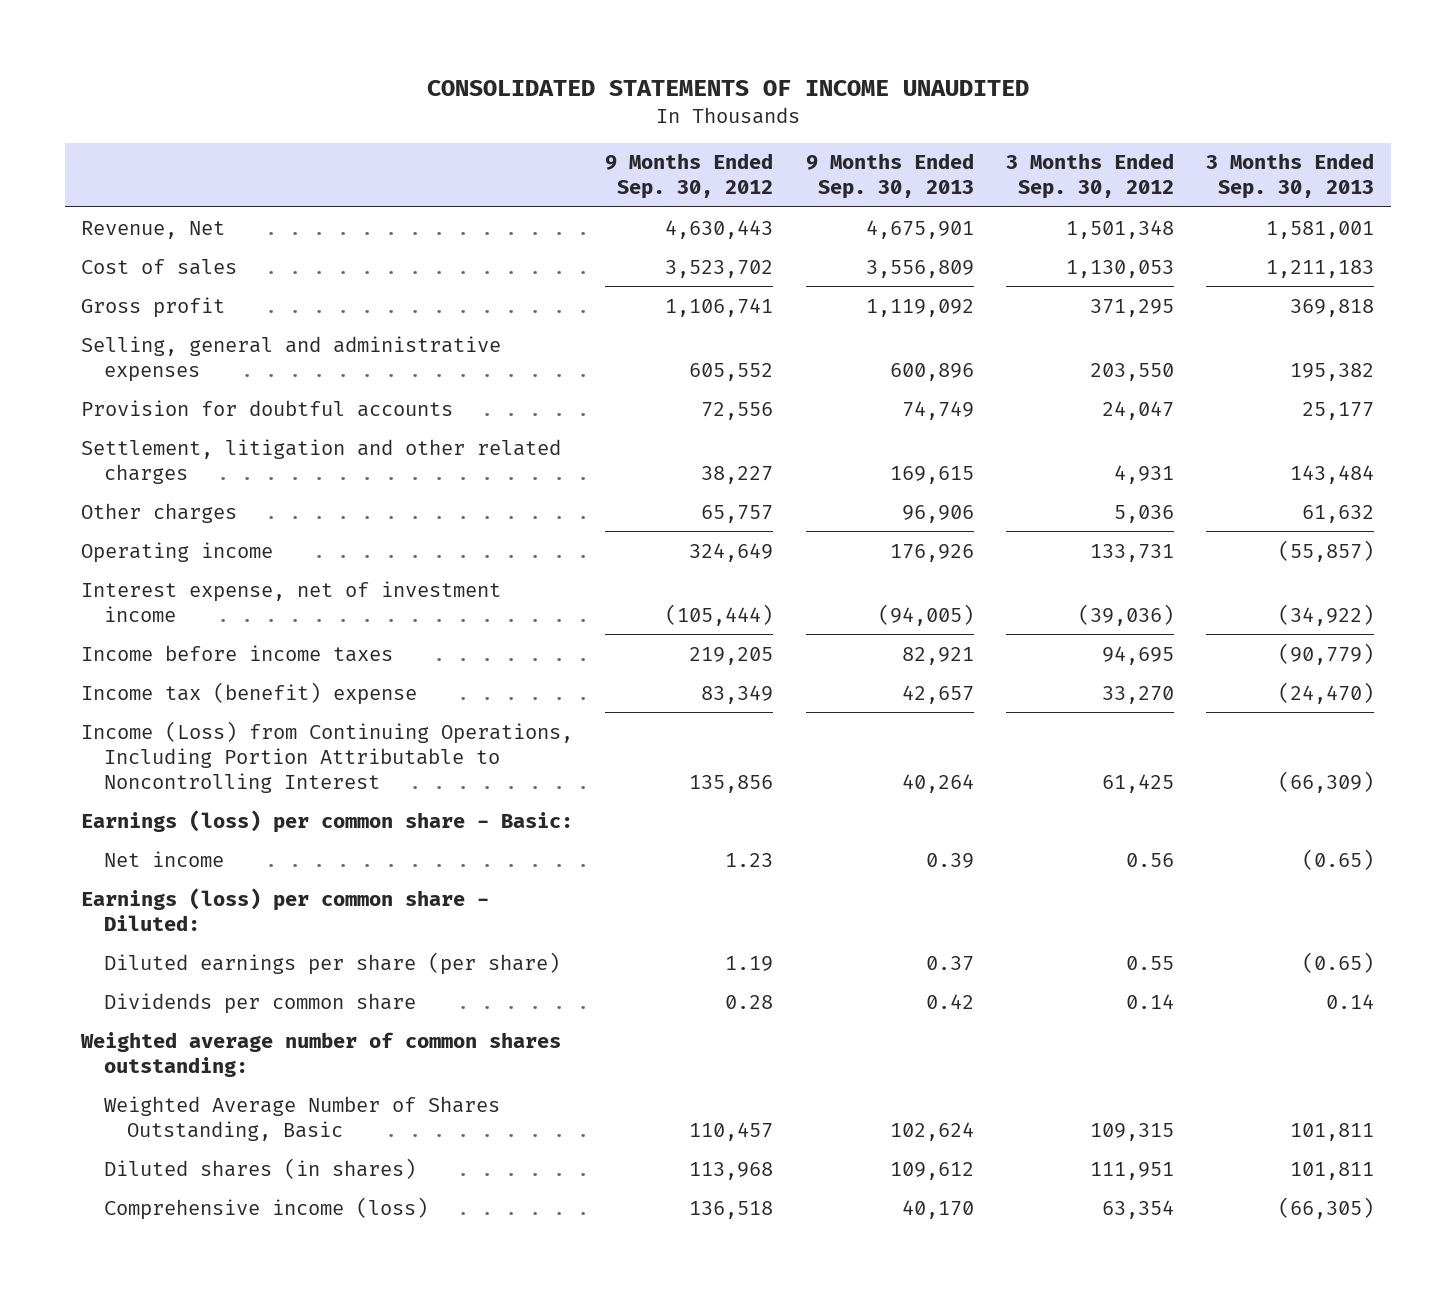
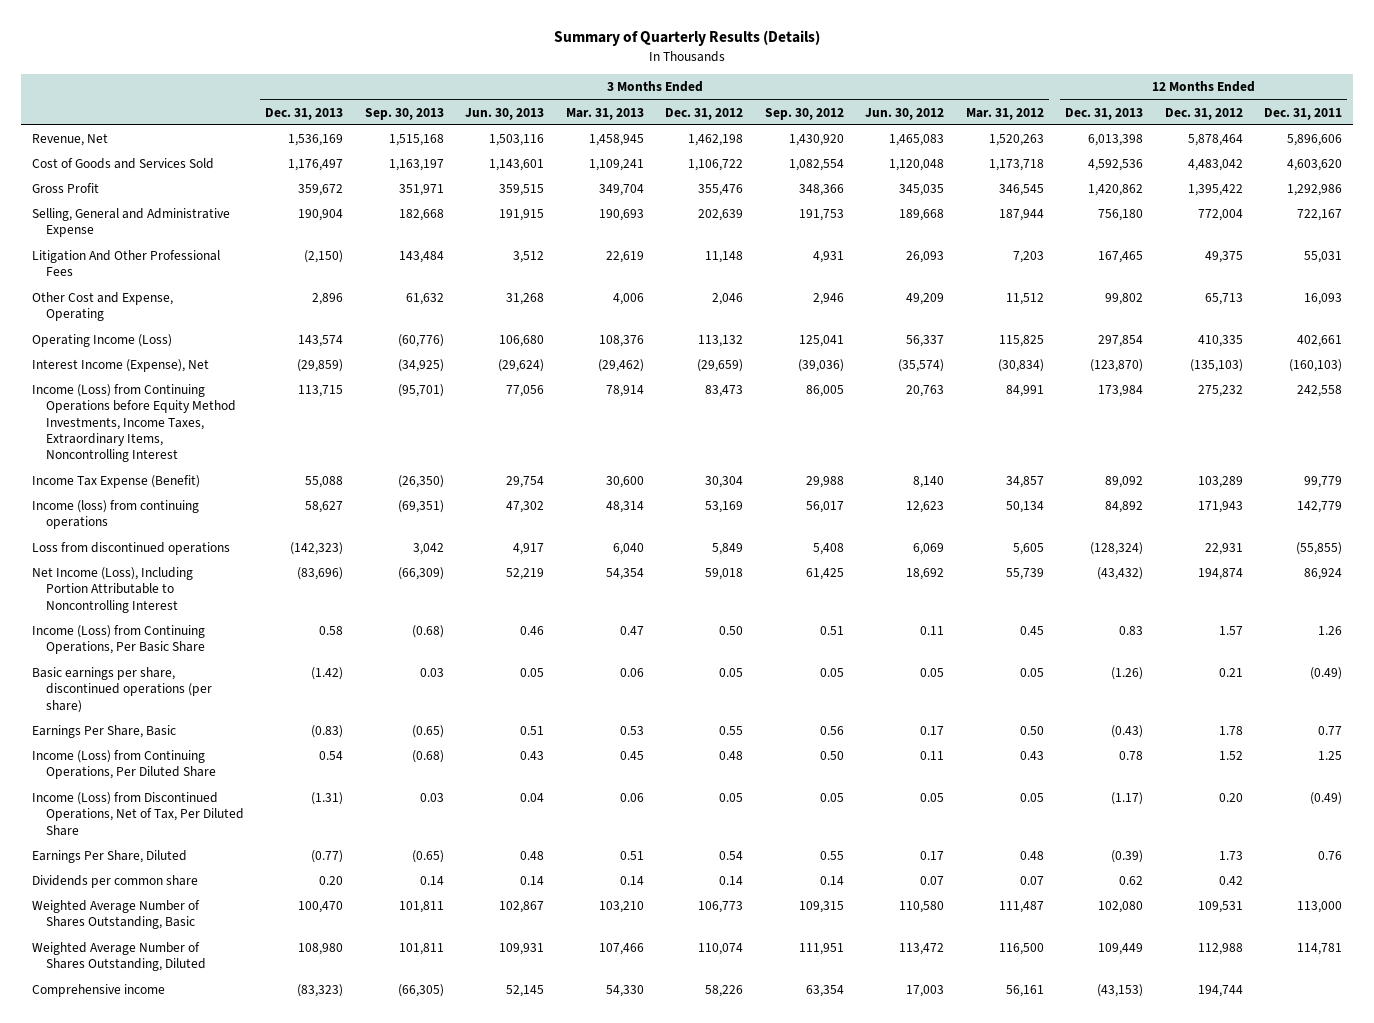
- CONSOLIDATED STATEMENTS OF INCOME UNAUDITED
+ Summary of Quarterly Results (Details)
- | 9 Months Ended Sep. 30, 2012 | 9 Months Ended Sep. 30, 2013 | 3 Months Ended Sep. 30, 2012 | 3 Months Ended Sep. 30, 2013
+ | 3 Months Ended Dec. 31, 2013 | 3 Months Ended Sep. 30, 2013 | 3 Months Ended Jun. 30, 2013 | 3 Months Ended Mar. 31, 2013 | 3 Months Ended Dec. 31, 2012 | 3 Months Ended Sep. 30, 2012 | 3 Months Ended Jun. 30, 2012 | 3 Months Ended Mar. 31, 2012 | 12 Months Ended Dec. 31, 2013 | 12 Months Ended Dec. 31, 2012 | 12 Months Ended Dec. 31, 2011
- Revenue, Net | 4,630,443 | 4,675,901 | 1,501,348 | 1,581,001
- Cost of sales | 3,523,702 | 3,556,809 | 1,130,053 | 1,211,183
- Gross profit | 1,106,741 | 1,119,092 | 371,295 | 369,818
- Selling, general and administrative expenses | 605,552 | 600,896 | 203,550 | 195,382
- Provision for doubtful accounts | 72,556 | 74,749 | 24,047 | 25,177
- Settlement, litigation and other related charges | 38,227 | 169,615 | 4,931 | 143,484
- Other charges | 65,757 | 96,906 | 5,036 | 61,632
- Operating income | 324,649 | 176,926 | 133,731 | (55,857)
- Interest expense, net of investment income | (105,444) | (94,005) | (39,036) | (34,922)
- Income before income taxes | 219,205 | 82,921 | 94,695 | (90,779)
- Income tax (benefit) expense | 83,349 | 42,657 | 33,270 | (24,470)
- Income (Loss) from Continuing Operations, Including Portion Attributable to Noncontrolling Interest | 135,856 | 40,264 | 61,425 | (66,309)
- Earnings (loss) per common share - Basic:
- Net income | 1.23 | 0.39 | 0.56 | (0.65)
- Earnings (loss) per common share - Diluted:
- Diluted earnings per share (per share) | 1.19 | 0.37 | 0.55 | (0.65)
+ Revenue, Net | 1,536,169 | 1,515,168 | 1,503,116 | 1,458,945 | 1,462,198 | 1,430,920 | 1,465,083 | 1,520,263 | 6,013,398 | 5,878,464 | 5,896,606
+ Cost of Goods and Services Sold | 1,176,497 | 1,163,197 | 1,143,601 | 1,109,241 | 1,106,722 | 1,082,554 | 1,120,048 | 1,173,718 | 4,592,536 | 4,483,042 | 4,603,620
+ Gross Profit | 359,672 | 351,971 | 359,515 | 349,704 | 355,476 | 348,366 | 345,035 | 346,545 | 1,420,862 | 1,395,422 | 1,292,986
+ Selling, General and Administrative Expense | 190,904 | 182,668 | 191,915 | 190,693 | 202,639 | 191,753 | 189,668 | 187,944 | 756,180 | 772,004 | 722,167
+ Litigation And Other Professional Fees | (2,150) | 143,484 | 3,512 | 22,619 | 11,148 | 4,931 | 26,093 | 7,203 | 167,465 | 49,375 | 55,031
+ Other Cost and Expense, Operating | 2,896 | 61,632 | 31,268 | 4,006 | 2,046 | 2,946 | 49,209 | 11,512 | 99,802 | 65,713 | 16,093
+ Operating Income (Loss) | 143,574 | (60,776) | 106,680 | 108,376 | 113,132 | 125,041 | 56,337 | 115,825 | 297,854 | 410,335 | 402,661
+ Interest Income (Expense), Net | (29,859) | (34,925) | (29,624) | (29,462) | (29,659) | (39,036) | (35,574) | (30,834) | (123,870) | (135,103) | (160,103)
+ Income (Loss) from Continuing Operations before Equity Method Investments, Income Taxes, Extraordinary Items, Noncontrolling Interest | 113,715 | (95,701) | 77,056 | 78,914 | 83,473 | 86,005 | 20,763 | 84,991 | 173,984 | 275,232 | 242,558
+ Income Tax Expense (Benefit) | 55,088 | (26,350) | 29,754 | 30,600 | 30,304 | 29,988 | 8,140 | 34,857 | 89,092 | 103,289 | 99,779
+ Income (loss) from continuing operations | 58,627 | (69,351) | 47,302 | 48,314 | 53,169 | 56,017 | 12,623 | 50,134 | 84,892 | 171,943 | 142,779
+ Loss from discontinued operations | (142,323) | 3,042 | 4,917 | 6,040 | 5,849 | 5,408 | 6,069 | 5,605 | (128,324) | 22,931 | (55,855)
+ Net Income (Loss), Including Portion Attributable to Noncontrolling Interest | (83,696) | (66,309) | 52,219 | 54,354 | 59,018 | 61,425 | 18,692 | 55,739 | (43,432) | 194,874 | 86,924
+ Income (Loss) from Continuing Operations, Per Basic Share | 0.58 | (0.68) | 0.46 | 0.47 | 0.50 | 0.51 | 0.11 | 0.45 | 0.83 | 1.57 | 1.26
+ Basic earnings per share, discontinued operations (per share) | (1.42) | 0.03 | 0.05 | 0.06 | 0.05 | 0.05 | 0.05 | 0.05 | (1.26) | 0.21 | (0.49)
+ Earnings Per Share, Basic | (0.83) | (0.65) | 0.51 | 0.53 | 0.55 | 0.56 | 0.17 | 0.50 | (0.43) | 1.78 | 0.77
+ Income (Loss) from Continuing Operations, Per Diluted Share | 0.54 | (0.68) | 0.43 | 0.45 | 0.48 | 0.50 | 0.11 | 0.43 | 0.78 | 1.52 | 1.25
+ Income (Loss) from Discontinued Operations, Net of Tax, Per Diluted Share | (1.31) | 0.03 | 0.04 | 0.06 | 0.05 | 0.05 | 0.05 | 0.05 | (1.17) | 0.20 | (0.49)
+ Earnings Per Share, Diluted | (0.77) | (0.65) | 0.48 | 0.51 | 0.54 | 0.55 | 0.17 | 0.48 | (0.39) | 1.73 | 0.76
- Weighted average number of common shares outstanding:
- Diluted shares (in shares) | 113,968 | 109,612 | 111,951 | 101,811
- Comprehensive income (loss) | 136,518 | 40,170 | 63,354 | (66,305)
+ Weighted Average Number of Shares Outstanding, Diluted | 108,980 | 101,811 | 109,931 | 107,466 | 110,074 | 111,951 | 113,472 | 116,500 | 109,449 | 112,988 | 114,781
+ Comprehensive income | (83,323) | (66,305) | 52,145 | 54,330 | 58,226 | 63,354 | 17,003 | 56,161 | (43,153) | 194,744 |

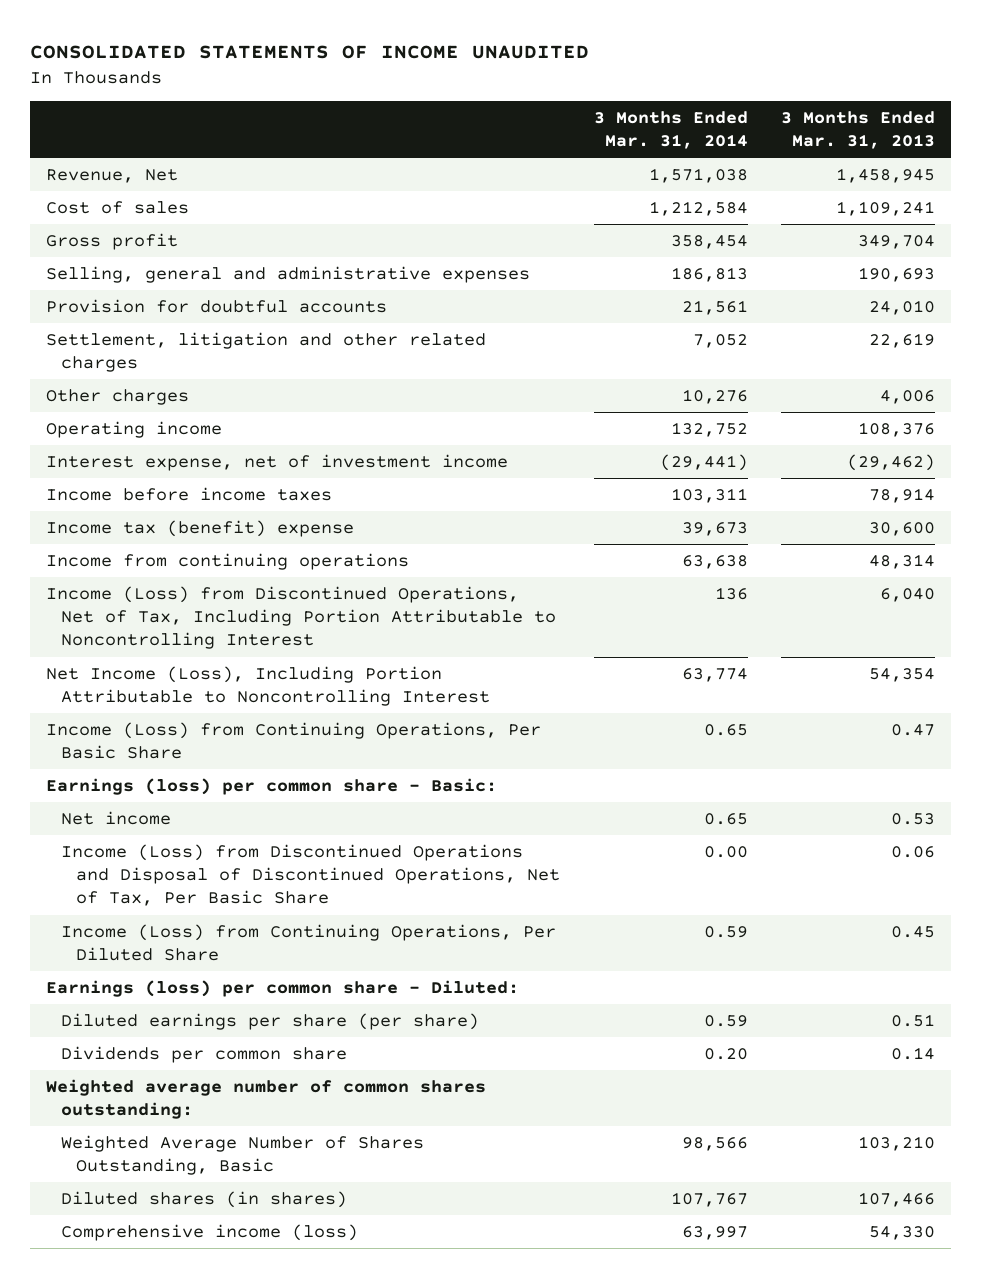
- Summary of Quarterly Results (Details)
+ CONSOLIDATED STATEMENTS OF INCOME UNAUDITED
- | 3 Months Ended Dec. 31, 2013 | 3 Months Ended Sep. 30, 2013 | 3 Months Ended Jun. 30, 2013 | 3 Months Ended Mar. 31, 2013 | 3 Months Ended Dec. 31, 2012 | 3 Months Ended Sep. 30, 2012 | 3 Months Ended Jun. 30, 2012 | 3 Months Ended Mar. 31, 2012 | 12 Months Ended Dec. 31, 2013 | 12 Months Ended Dec. 31, 2012 | 12 Months Ended Dec. 31, 2011
+ | 3 Months Ended Mar. 31, 2014 | 3 Months Ended Mar. 31, 2013
- Cost of Goods and Services Sold | 1,176,497 | 1,163,197 | 1,143,601 | 1,109,241 | 1,106,722 | 1,082,554 | 1,120,048 | 1,173,718 | 4,592,536 | 4,483,042 | 4,603,620
- Gross Profit | 359,672 | 351,971 | 359,515 | 349,704 | 355,476 | 348,366 | 345,035 | 346,545 | 1,420,862 | 1,395,422 | 1,292,986
- Selling, General and Administrative Expense | 190,904 | 182,668 | 191,915 | 190,693 | 202,639 | 191,753 | 189,668 | 187,944 | 756,180 | 772,004 | 722,167
- Litigation And Other Professional Fees | (2,150) | 143,484 | 3,512 | 22,619 | 11,148 | 4,931 | 26,093 | 7,203 | 167,465 | 49,375 | 55,031
- Other Cost and Expense, Operating | 2,896 | 61,632 | 31,268 | 4,006 | 2,046 | 2,946 | 49,209 | 11,512 | 99,802 | 65,713 | 16,093
- Operating Income (Loss) | 143,574 | (60,776) | 106,680 | 108,376 | 113,132 | 125,041 | 56,337 | 115,825 | 297,854 | 410,335 | 402,661
- Interest Income (Expense), Net | (29,859) | (34,925) | (29,624) | (29,462) | (29,659) | (39,036) | (35,574) | (30,834) | (123,870) | (135,103) | (160,103)
- Income (Loss) from Continuing Operations before Equity Method Investments, Income Taxes, Extraordinary Items, Noncontrolling Interest | 113,715 | (95,701) | 77,056 | 78,914 | 83,473 | 86,005 | 20,763 | 84,991 | 173,984 | 275,232 | 242,558
- Income Tax Expense (Benefit) | 55,088 | (26,350) | 29,754 | 30,600 | 30,304 | 29,988 | 8,140 | 34,857 | 89,092 | 103,289 | 99,779
- Income (loss) from continuing operations | 58,627 | (69,351) | 47,302 | 48,314 | 53,169 | 56,017 | 12,623 | 50,134 | 84,892 | 171,943 | 142,779
- Loss from discontinued operations | (142,323) | 3,042 | 4,917 | 6,040 | 5,849 | 5,408 | 6,069 | 5,605 | (128,324) | 22,931 | (55,855)
+ Cost of sales | 1,212,584 | 1,109,241
+ Gross profit | 358,454 | 349,704
+ Selling, general and administrative expenses | 186,813 | 190,693
+ Provision for doubtful accounts | 21,561 | 24,010
+ Settlement, litigation and other related charges | 7,052 | 22,619
+ Other charges | 10,276 | 4,006
+ Operating income | 132,752 | 108,376
+ Interest expense, net of investment income | (29,441) | (29,462)
+ Income before income taxes | 103,311 | 78,914
+ Income tax (benefit) expense | 39,673 | 30,600
+ Income from continuing operations | 63,638 | 48,314
+ Income (Loss) from Discontinued Operations, Net of Tax, Including Portion Attributable to Noncontrolling Interest | 136 | 6,040
- Basic earnings per share, discontinued operations (per share) | (1.42) | 0.03 | 0.05 | 0.06 | 0.05 | 0.05 | 0.05 | 0.05 | (1.26) | 0.21 | (0.49)
- Earnings Per Share, Basic | (0.83) | (0.65) | 0.51 | 0.53 | 0.55 | 0.56 | 0.17 | 0.50 | (0.43) | 1.78 | 0.77
+ Earnings (loss) per common share - Basic:
+ Net income | 0.65 | 0.53
+ Income (Loss) from Discontinued Operations and Disposal of Discontinued Operations, Net of Tax, Per Basic Share | 0.00 | 0.06
- Income (Loss) from Discontinued Operations, Net of Tax, Per Diluted Share | (1.31) | 0.03 | 0.04 | 0.06 | 0.05 | 0.05 | 0.05 | 0.05 | (1.17) | 0.20 | (0.49)
- Earnings Per Share, Diluted | (0.77) | (0.65) | 0.48 | 0.51 | 0.54 | 0.55 | 0.17 | 0.48 | (0.39) | 1.73 | 0.76
+ Earnings (loss) per common share - Diluted:
+ Diluted earnings per share (per share) | 0.59 | 0.51
+ Weighted average number of common shares outstanding:
- Weighted Average Number of Shares Outstanding, Diluted | 108,980 | 101,811 | 109,931 | 107,466 | 110,074 | 111,951 | 113,472 | 116,500 | 109,449 | 112,988 | 114,781
- Comprehensive income | (83,323) | (66,305) | 52,145 | 54,330 | 58,226 | 63,354 | 17,003 | 56,161 | (43,153) | 194,744 |
+ Diluted shares (in shares) | 107,767 | 107,466
+ Comprehensive income (loss) | 63,997 | 54,330

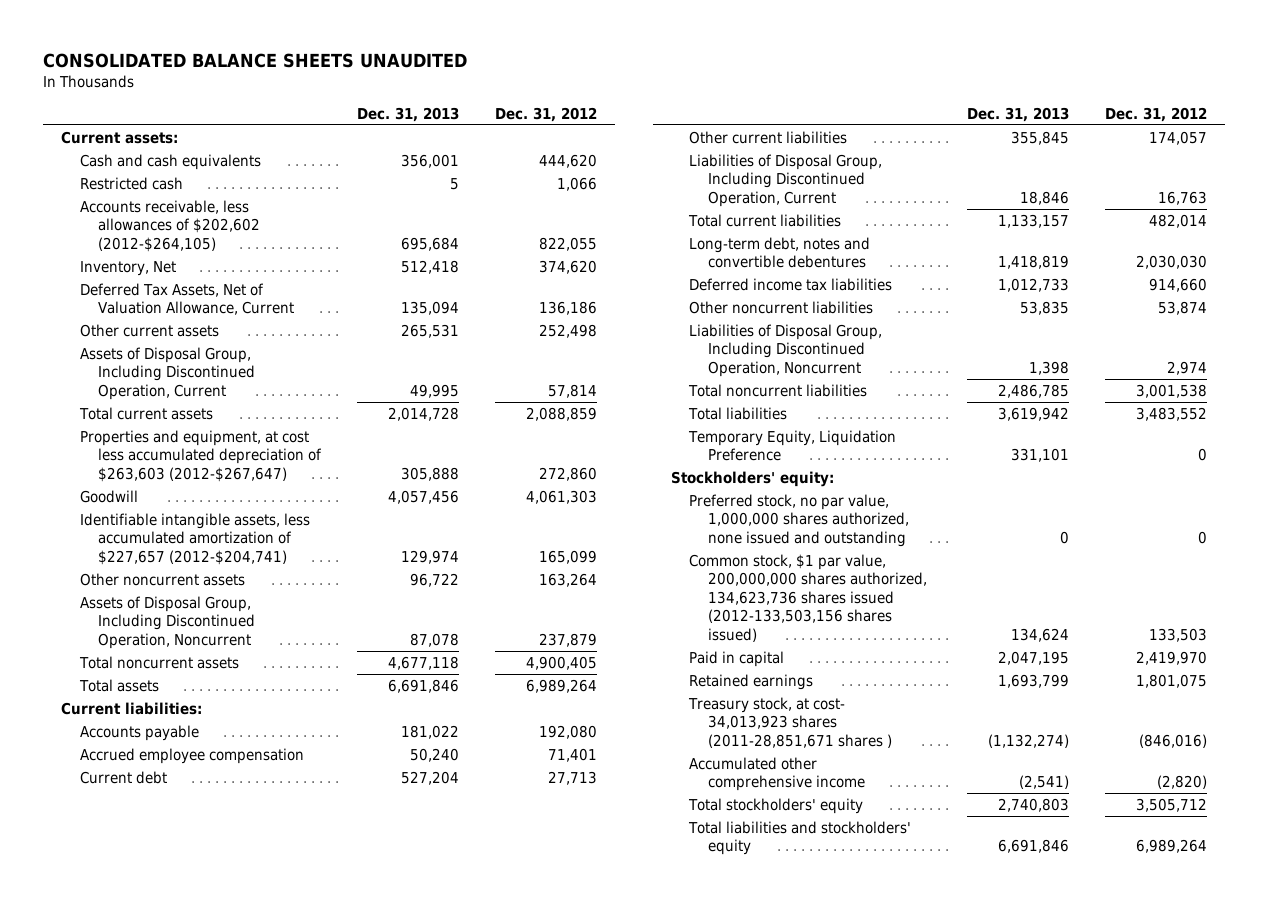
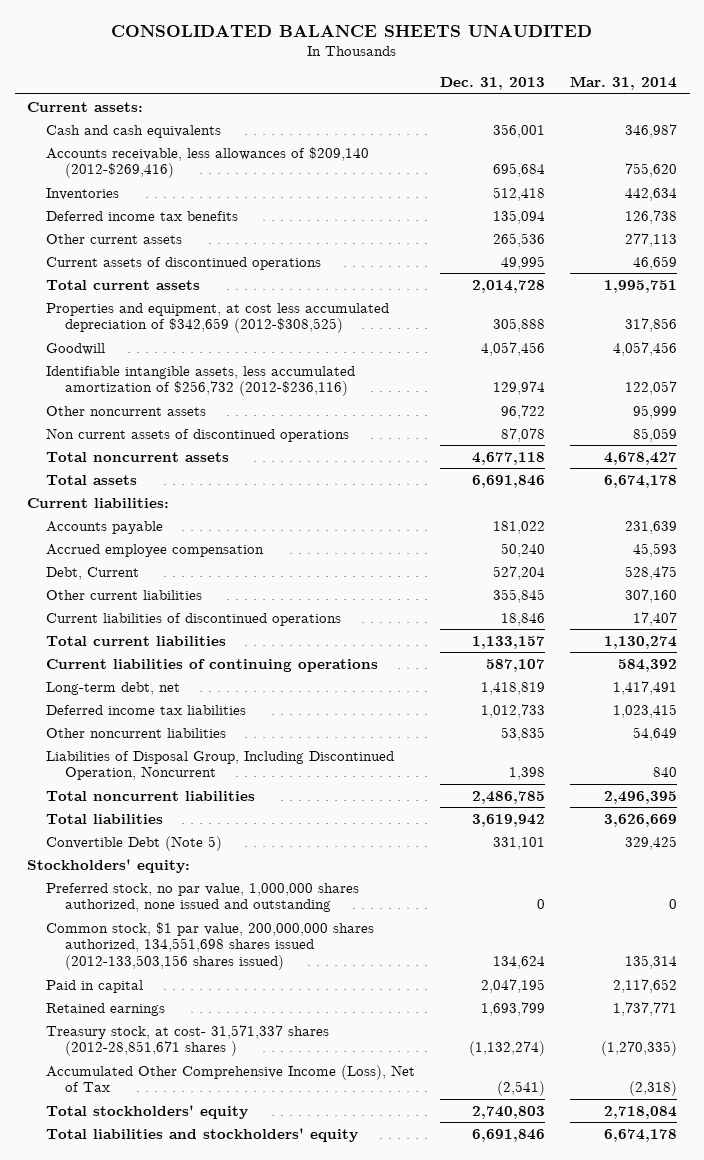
- | Dec. 31, 2013 | Dec. 31, 2012
+ | Dec. 31, 2013 | Mar. 31, 2014
- Restricted cash | 5 | 1,066
- Accounts receivable, less allowances of $202,602 (2012-$264,105) | 695,684 | 822,055
- Inventory, Net | 512,418 | 374,620
- Deferred Tax Assets, Net of Valuation Allowance, Current | 135,094 | 136,186
- Other current assets | 265,531 | 252,498
- Assets of Disposal Group, Including Discontinued Operation, Current | 49,995 | 57,814
+ Accounts receivable, less allowances of $209,140 (2012-$269,416) | 695,684 | 755,620
+ Inventories | 512,418 | 442,634
+ Deferred income tax benefits | 135,094 | 126,738
+ Other current assets | 265,536 | 277,113
+ Current assets of discontinued operations | 49,995 | 46,659
- Properties and equipment, at cost less accumulated depreciation of $263,603 (2012-$267,647) | 305,888 | 272,860
+ Properties and equipment, at cost less accumulated depreciation of $342,659 (2012-$308,525) | 305,888 | 317,856
- Identifiable intangible assets, less accumulated amortization of $227,657 (2012-$204,741) | 129,974 | 165,099
+ Identifiable intangible assets, less accumulated amortization of $256,732 (2012-$236,116) | 129,974 | 122,057
- Assets of Disposal Group, Including Discontinued Operation, Noncurrent | 87,078 | 237,879
+ Non current assets of discontinued operations | 87,078 | 85,059
- Current debt | 527,204 | 27,713
+ Debt, Current | 527,204 | 528,475
- Liabilities of Disposal Group, Including Discontinued Operation, Current | 18,846 | 16,763
+ Current liabilities of discontinued operations | 18,846 | 17,407
- Long-term debt, notes and convertible debentures | 1,418,819 | 2,030,030
+ Current liabilities of continuing operations | 587,107 | 584,392
+ Long-term debt, net | 1,418,819 | 1,417,491
- Temporary Equity, Liquidation Preference | 331,101 | 0
+ Convertible Debt (Note 5) | 331,101 | 329,425
- Common stock, $1 par value, 200,000,000 shares authorized, 134,623,736 shares issued (2012-133,503,156 shares issued) | 134,624 | 133,503
+ Common stock, $1 par value, 200,000,000 shares authorized, 134,551,698 shares issued (2012-133,503,156 shares issued) | 134,624 | 135,314
- Treasury stock, at cost- 34,013,923 shares (2011-28,851,671 shares ) | (1,132,274) | (846,016)
- Accumulated other comprehensive income | (2,541) | (2,820)
+ Treasury stock, at cost- 31,571,337 shares (2012-28,851,671 shares ) | (1,132,274) | (1,270,335)
+ Accumulated Other Comprehensive Income (Loss), Net of Tax | (2,541) | (2,318)

